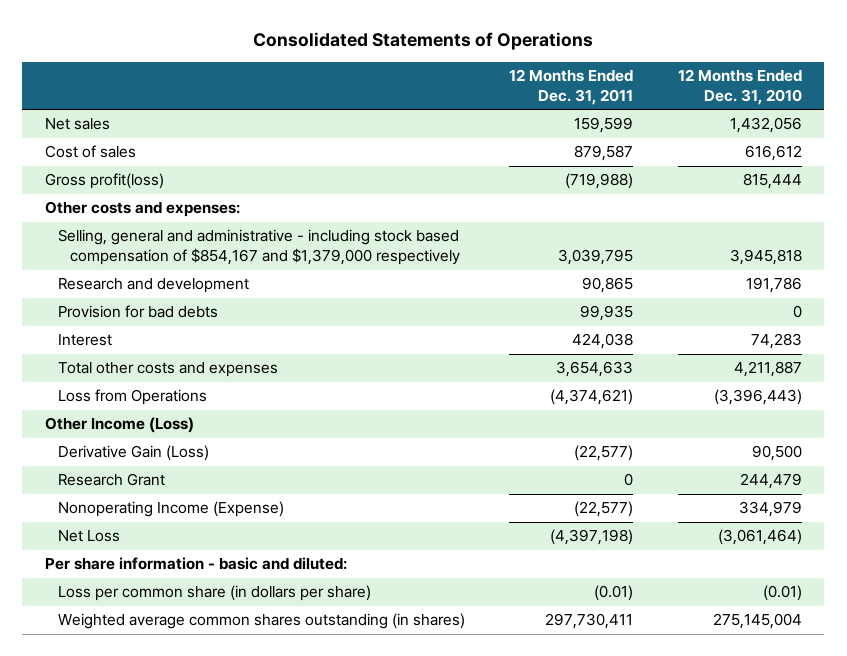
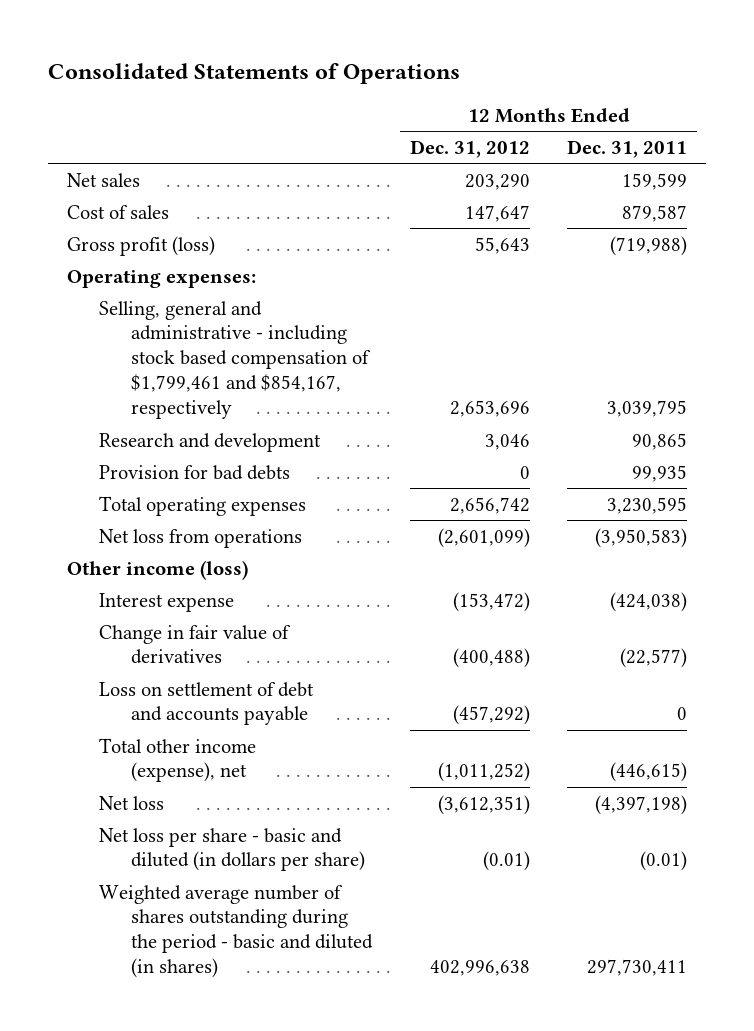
- | 12 Months Ended Dec. 31, 2011 | 12 Months Ended Dec. 31, 2010
+ | 12 Months Ended Dec. 31, 2012 | 12 Months Ended Dec. 31, 2011
- Gross profit(loss) | (719,988) | 815,444
- Other costs and expenses:
- Selling, general and administrative - including stock based compensation of $854,167 and $1,379,000 respectively | 3,039,795 | 3,945,818
+ Gross profit (loss) | 55,643 | (719,988)
+ Operating expenses:
+ Selling, general and administrative - including stock based compensation of $1,799,461 and $854,167, respectively | 2,653,696 | 3,039,795
- Interest | 424,038 | 74,283
- Total other costs and expenses | 3,654,633 | 4,211,887
- Loss from Operations | (4,374,621) | (3,396,443)
- Other Income (Loss)
- Derivative Gain (Loss) | (22,577) | 90,500
- Research Grant | 0 | 244,479
- Nonoperating Income (Expense) | (22,577) | 334,979
- Net Loss | (4,397,198) | (3,061,464)
- Per share information - basic and diluted:
- Loss per common share (in dollars per share) | (0.01) | (0.01)
- Weighted average common shares outstanding (in shares) | 297,730,411 | 275,145,004
+ Total operating expenses | 2,656,742 | 3,230,595
+ Net loss from operations | (2,601,099) | (3,950,583)
+ Other income (loss)
+ Interest expense | (153,472) | (424,038)
+ Change in fair value of derivatives | (400,488) | (22,577)
+ Loss on settlement of debt and accounts payable | (457,292) | 0
+ Total other income (expense), net | (1,011,252) | (446,615)
+ Net loss | (3,612,351) | (4,397,198)
+ Net loss per share - basic and diluted (in dollars per share) | (0.01) | (0.01)
+ Weighted average number of shares outstanding during the period - basic and diluted (in shares) | 402,996,638 | 297,730,411

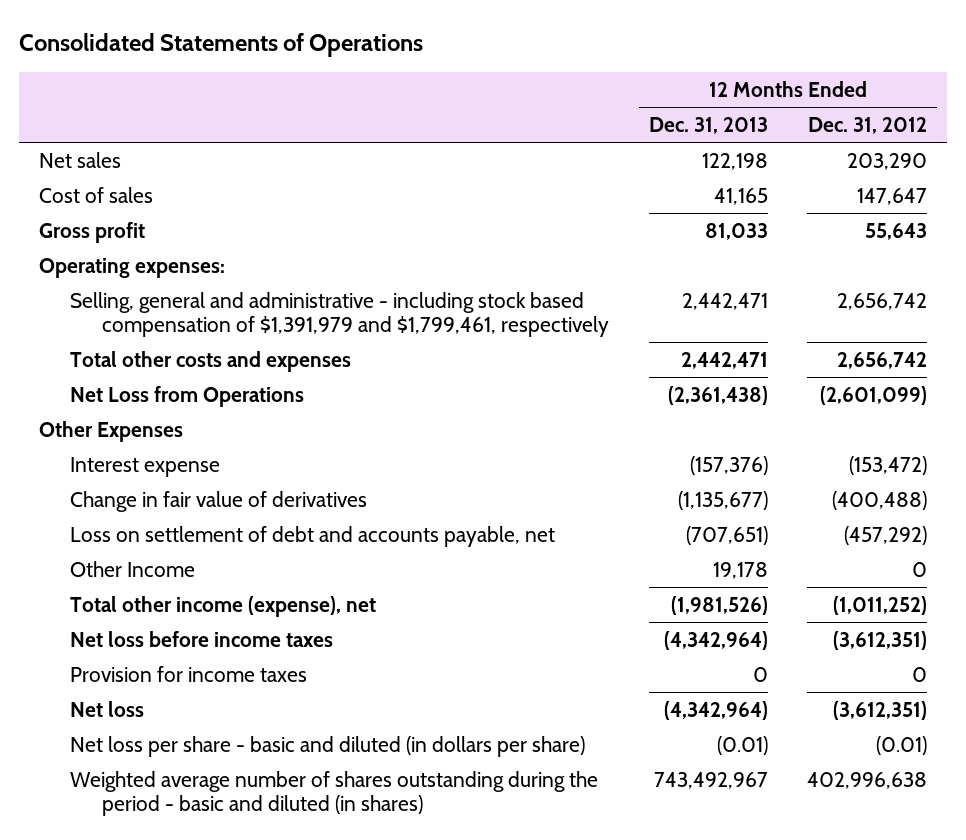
- | 12 Months Ended Dec. 31, 2012 | 12 Months Ended Dec. 31, 2011
+ | 12 Months Ended Dec. 31, 2013 | 12 Months Ended Dec. 31, 2012
- Gross profit (loss) | 55,643 | (719,988)
+ Gross profit | 81,033 | 55,643
- Selling, general and administrative - including stock based compensation of $1,799,461 and $854,167, respectively | 2,653,696 | 3,039,795
- Research and development | 3,046 | 90,865
- Provision for bad debts | 0 | 99,935
- Total operating expenses | 2,656,742 | 3,230,595
- Net loss from operations | (2,601,099) | (3,950,583)
- Other income (loss)
+ Selling, general and administrative - including stock based compensation of $1,391,979 and $1,799,461, respectively | 2,442,471 | 2,656,742
+ Total other costs and expenses | 2,442,471 | 2,656,742
+ Net Loss from Operations | (2,361,438) | (2,601,099)
+ Other Expenses
- Loss on settlement of debt and accounts payable | (457,292) | 0
+ Loss on settlement of debt and accounts payable, net | (707,651) | (457,292)
+ Other Income | 19,178 | 0
+ Net loss before income taxes | (4,342,964) | (3,612,351)
+ Provision for income taxes | 0 | 0

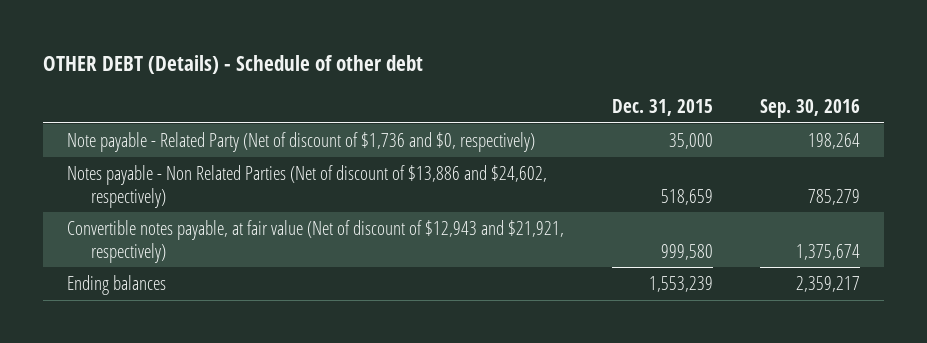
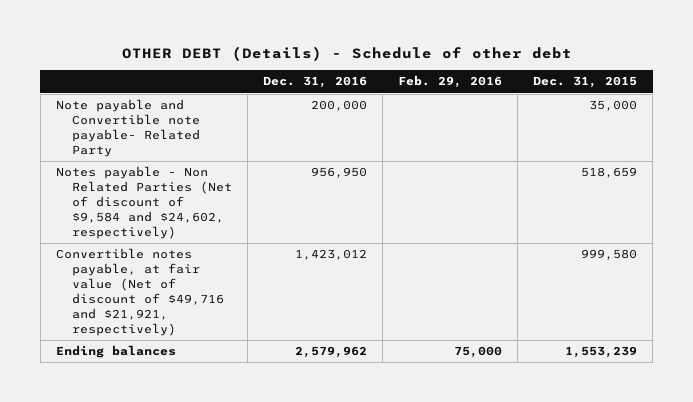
- | Dec. 31, 2015 | Sep. 30, 2016
+ | Dec. 31, 2016 | Feb. 29, 2016 | Dec. 31, 2015
- Note payable - Related Party (Net of discount of $1,736 and $0, respectively) | 35,000 | 198,264
- Notes payable - Non Related Parties (Net of discount of $13,886 and $24,602, respectively) | 518,659 | 785,279
- Convertible notes payable, at fair value (Net of discount of $12,943 and $21,921, respectively) | 999,580 | 1,375,674
+ Note payable and Convertible note payable- Related Party | 200,000 | | 35,000
+ Notes payable - Non Related Parties (Net of discount of $9,584 and $24,602, respectively) | 956,950 | | 518,659
+ Convertible notes payable, at fair value (Net of discount of $49,716 and $21,921, respectively) | 1,423,012 | | 999,580

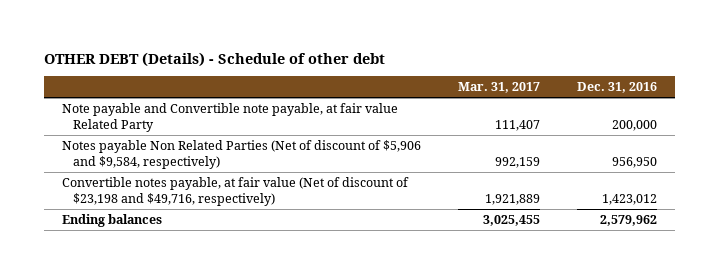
- | Dec. 31, 2016 | Feb. 29, 2016 | Dec. 31, 2015
+ | Mar. 31, 2017 | Dec. 31, 2016
- Note payable and Convertible note payable- Related Party | 200,000 | | 35,000
- Notes payable - Non Related Parties (Net of discount of $9,584 and $24,602, respectively) | 956,950 | | 518,659
- Convertible notes payable, at fair value (Net of discount of $49,716 and $21,921, respectively) | 1,423,012 | | 999,580
+ Note payable and Convertible note payable, at fair value Related Party | 111,407 | 200,000
+ Notes payable Non Related Parties (Net of discount of $5,906 and $9,584, respectively) | 992,159 | 956,950
+ Convertible notes payable, at fair value (Net of discount of $23,198 and $49,716, respectively) | 1,921,889 | 1,423,012

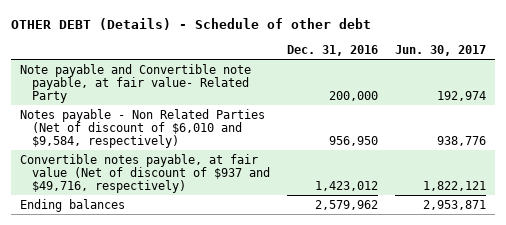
- | Mar. 31, 2017 | Dec. 31, 2016
+ | Dec. 31, 2016 | Jun. 30, 2017
- Note payable and Convertible note payable, at fair value Related Party | 111,407 | 200,000
- Notes payable Non Related Parties (Net of discount of $5,906 and $9,584, respectively) | 992,159 | 956,950
- Convertible notes payable, at fair value (Net of discount of $23,198 and $49,716, respectively) | 1,921,889 | 1,423,012
+ Note payable and Convertible note payable, at fair value- Related Party | 200,000 | 192,974
+ Notes payable - Non Related Parties (Net of discount of $6,010 and $9,584, respectively) | 956,950 | 938,776
+ Convertible notes payable, at fair value (Net of discount of $937 and $49,716, respectively) | 1,423,012 | 1,822,121

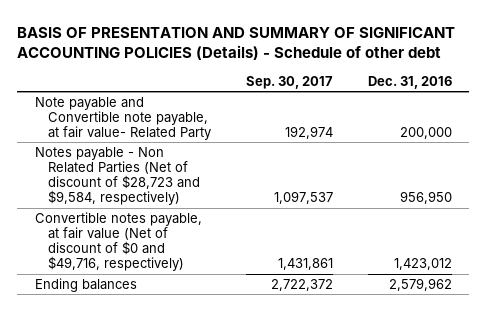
- OTHER DEBT (Details) - Schedule of other debt
+ BASIS OF PRESENTATION AND SUMMARY OF SIGNIFICANT ACCOUNTING POLICIES (Details) - Schedule of other debt
- | Dec. 31, 2016 | Jun. 30, 2017
+ | Sep. 30, 2017 | Dec. 31, 2016
- Notes payable - Non Related Parties (Net of discount of $6,010 and $9,584, respectively) | 956,950 | 938,776
- Convertible notes payable, at fair value (Net of discount of $937 and $49,716, respectively) | 1,423,012 | 1,822,121
+ Notes payable - Non Related Parties (Net of discount of $28,723 and $9,584, respectively) | 1,097,537 | 956,950
+ Convertible notes payable, at fair value (Net of discount of $0 and $49,716, respectively) | 1,431,861 | 1,423,012

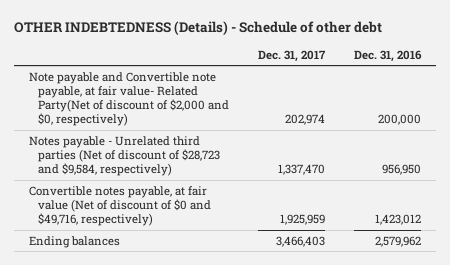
- BASIS OF PRESENTATION AND SUMMARY OF SIGNIFICANT ACCOUNTING POLICIES (Details) - Schedule of other debt
+ OTHER INDEBTEDNESS (Details) - Schedule of other debt
- | Sep. 30, 2017 | Dec. 31, 2016
+ | Dec. 31, 2017 | Dec. 31, 2016
- Note payable and Convertible note payable, at fair value- Related Party | 192,974 | 200,000
- Notes payable - Non Related Parties (Net of discount of $28,723 and $9,584, respectively) | 1,097,537 | 956,950
+ Note payable and Convertible note payable, at fair value- Related Party(Net of discount of $2,000 and $0, respectively) | 202,974 | 200,000
+ Notes payable - Unrelated third parties (Net of discount of $28,723 and $9,584, respectively) | 1,337,470 | 956,950

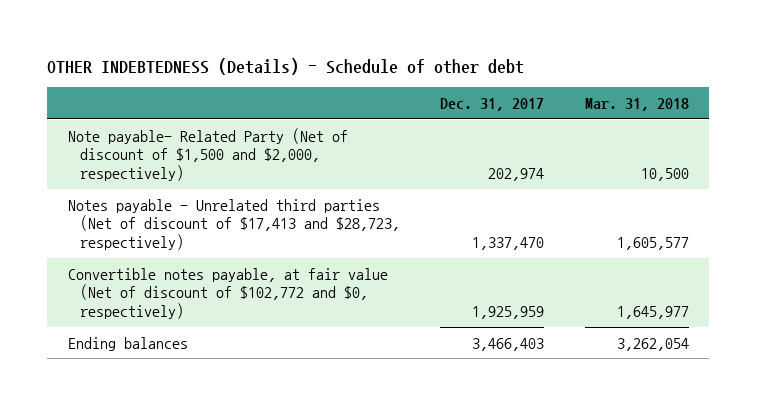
- | Dec. 31, 2017 | Dec. 31, 2016
+ | Dec. 31, 2017 | Mar. 31, 2018
- Note payable and Convertible note payable, at fair value- Related Party(Net of discount of $2,000 and $0, respectively) | 202,974 | 200,000
- Notes payable - Unrelated third parties (Net of discount of $28,723 and $9,584, respectively) | 1,337,470 | 956,950
- Convertible notes payable, at fair value (Net of discount of $0 and $49,716, respectively) | 1,925,959 | 1,423,012
+ Note payable- Related Party (Net of discount of $1,500 and $2,000, respectively) | 202,974 | 10,500
+ Notes payable - Unrelated third parties (Net of discount of $17,413 and $28,723, respectively) | 1,337,470 | 1,605,577
+ Convertible notes payable, at fair value (Net of discount of $102,772 and $0, respectively) | 1,925,959 | 1,645,977

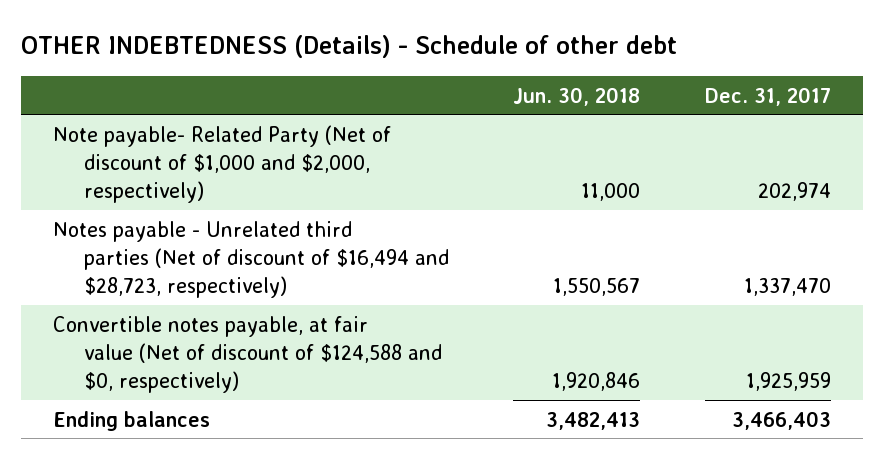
- | Dec. 31, 2017 | Mar. 31, 2018
+ | Jun. 30, 2018 | Dec. 31, 2017
- Note payable- Related Party (Net of discount of $1,500 and $2,000, respectively) | 202,974 | 10,500
- Notes payable - Unrelated third parties (Net of discount of $17,413 and $28,723, respectively) | 1,337,470 | 1,605,577
- Convertible notes payable, at fair value (Net of discount of $102,772 and $0, respectively) | 1,925,959 | 1,645,977
+ Note payable- Related Party (Net of discount of $1,000 and $2,000, respectively) | 11,000 | 202,974
+ Notes payable - Unrelated third parties (Net of discount of $16,494 and $28,723, respectively) | 1,550,567 | 1,337,470
+ Convertible notes payable, at fair value (Net of discount of $124,588 and $0, respectively) | 1,920,846 | 1,925,959

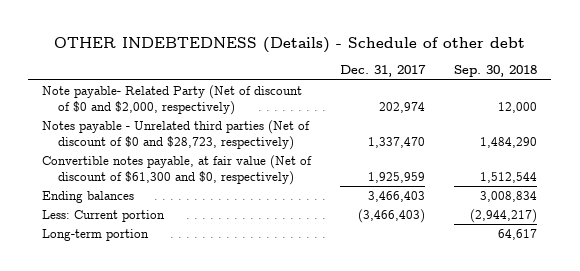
- | Jun. 30, 2018 | Dec. 31, 2017
+ | Dec. 31, 2017 | Sep. 30, 2018
- Note payable- Related Party (Net of discount of $1,000 and $2,000, respectively) | 11,000 | 202,974
- Notes payable - Unrelated third parties (Net of discount of $16,494 and $28,723, respectively) | 1,550,567 | 1,337,470
- Convertible notes payable, at fair value (Net of discount of $124,588 and $0, respectively) | 1,920,846 | 1,925,959
+ Note payable- Related Party (Net of discount of $0 and $2,000, respectively) | 202,974 | 12,000
+ Notes payable - Unrelated third parties (Net of discount of $0 and $28,723, respectively) | 1,337,470 | 1,484,290
+ Convertible notes payable, at fair value (Net of discount of $61,300 and $0, respectively) | 1,925,959 | 1,512,544
+ Less: Current portion | (3,466,403) | (2,944,217)
+ Long-term portion | | 64,617

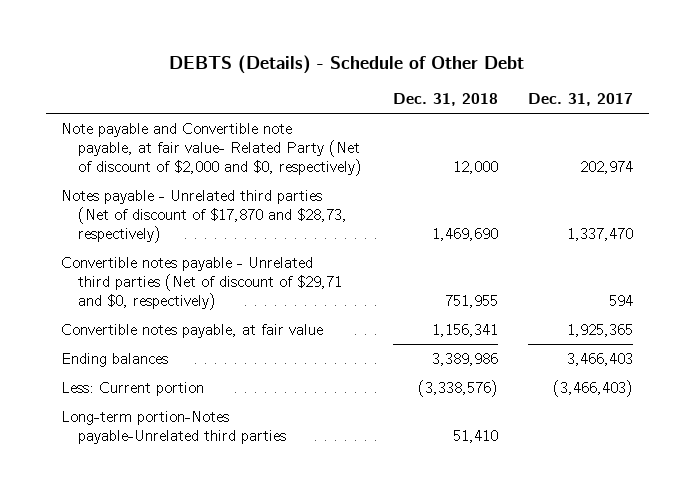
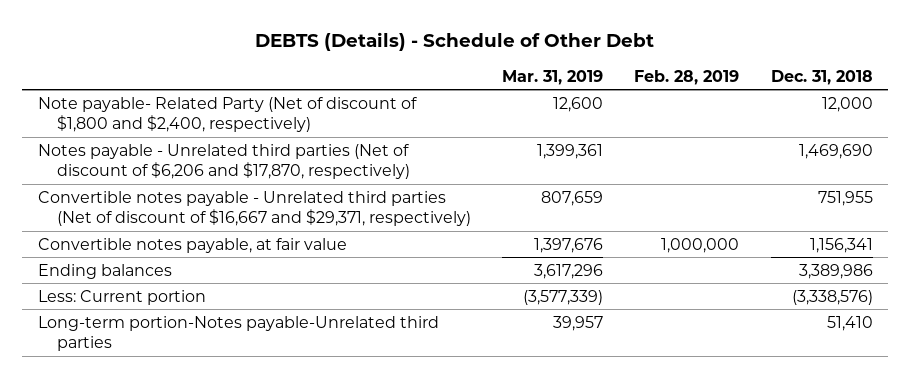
- | Dec. 31, 2018 | Dec. 31, 2017
+ | Mar. 31, 2019 | Feb. 28, 2019 | Dec. 31, 2018
- Note payable and Convertible note payable, at fair value- Related Party (Net of discount of $2,000 and $0, respectively) | 12,000 | 202,974
- Notes payable - Unrelated third parties (Net of discount of $17,870 and $28,73, respectively) | 1,469,690 | 1,337,470
- Convertible notes payable - Unrelated third parties (Net of discount of $29,71 and $0, respectively) | 751,955 | 594
+ Note payable- Related Party (Net of discount of $1,800 and $2,400, respectively) | 12,600 | | 12,000
+ Notes payable - Unrelated third parties (Net of discount of $6,206 and $17,870, respectively) | 1,399,361 | | 1,469,690
+ Convertible notes payable - Unrelated third parties (Net of discount of $16,667 and $29,371, respectively) | 807,659 | | 751,955

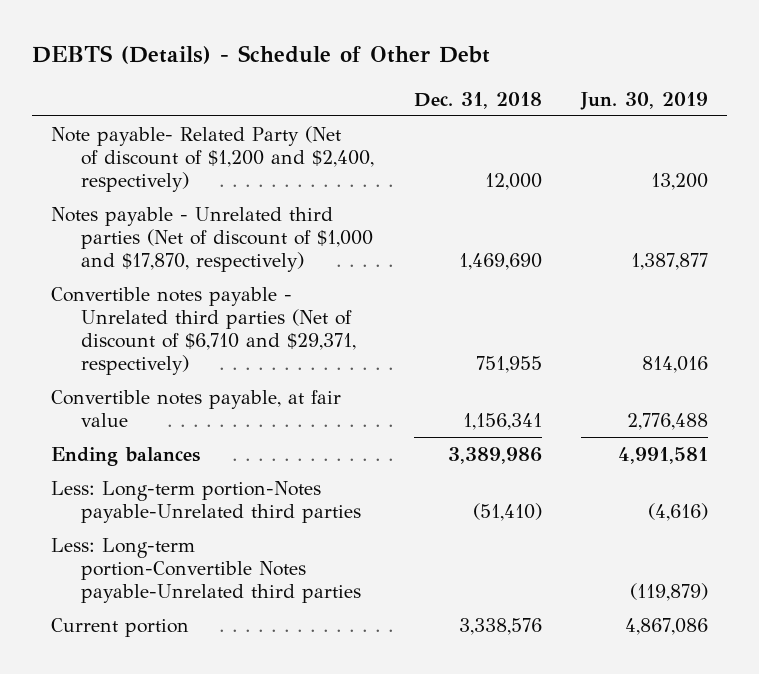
- | Mar. 31, 2019 | Feb. 28, 2019 | Dec. 31, 2018
+ | Dec. 31, 2018 | Jun. 30, 2019
- Note payable- Related Party (Net of discount of $1,800 and $2,400, respectively) | 12,600 | | 12,000
- Notes payable - Unrelated third parties (Net of discount of $6,206 and $17,870, respectively) | 1,399,361 | | 1,469,690
- Convertible notes payable - Unrelated third parties (Net of discount of $16,667 and $29,371, respectively) | 807,659 | | 751,955
+ Note payable- Related Party (Net of discount of $1,200 and $2,400, respectively) | 12,000 | 13,200
+ Notes payable - Unrelated third parties (Net of discount of $1,000 and $17,870, respectively) | 1,469,690 | 1,387,877
+ Convertible notes payable - Unrelated third parties (Net of discount of $6,710 and $29,371, respectively) | 751,955 | 814,016
- Less: Current portion | (3,577,339) | | (3,338,576)
- Long-term portion-Notes payable-Unrelated third parties | 39,957 | | 51,410
+ Less: Long-term portion-Notes payable-Unrelated third parties | (51,410) | (4,616)
+ Less: Long-term portion-Convertible Notes payable-Unrelated third parties | | (119,879)
+ Current portion | 3,338,576 | 4,867,086

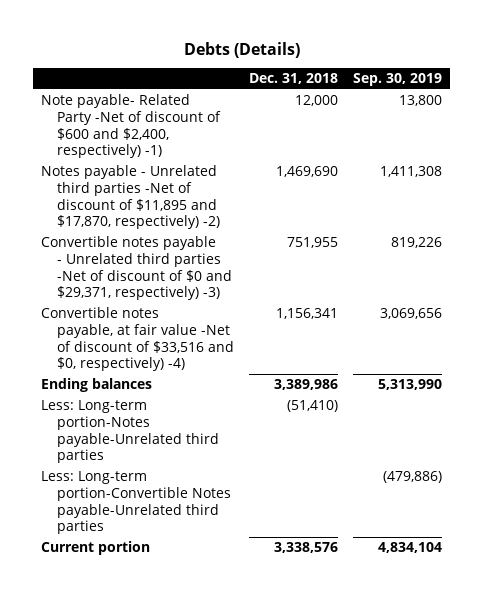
- DEBTS (Details) - Schedule of Other Debt
+ Debts (Details)
- | Dec. 31, 2018 | Jun. 30, 2019
+ | Dec. 31, 2018 | Sep. 30, 2019
- Note payable- Related Party (Net of discount of $1,200 and $2,400, respectively) | 12,000 | 13,200
- Notes payable - Unrelated third parties (Net of discount of $1,000 and $17,870, respectively) | 1,469,690 | 1,387,877
- Convertible notes payable - Unrelated third parties (Net of discount of $6,710 and $29,371, respectively) | 751,955 | 814,016
- Convertible notes payable, at fair value | 1,156,341 | 2,776,488
+ Note payable- Related Party -Net of discount of $600 and $2,400, respectively) -1) | 12,000 | 13,800
+ Notes payable - Unrelated third parties -Net of discount of $11,895 and $17,870, respectively) -2) | 1,469,690 | 1,411,308
+ Convertible notes payable - Unrelated third parties -Net of discount of $0 and $29,371, respectively) -3) | 751,955 | 819,226
+ Convertible notes payable, at fair value -Net of discount of $33,516 and $0, respectively) -4) | 1,156,341 | 3,069,656

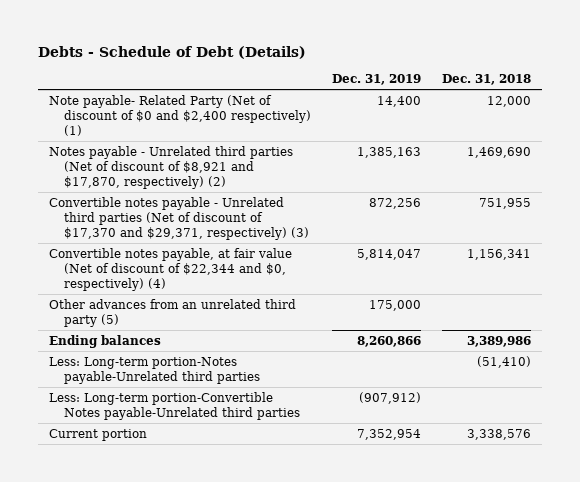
- Debts (Details)
+ Debts - Schedule of Debt (Details)
- | Dec. 31, 2018 | Sep. 30, 2019
+ | Dec. 31, 2019 | Dec. 31, 2018
- Note payable- Related Party -Net of discount of $600 and $2,400, respectively) -1) | 12,000 | 13,800
- Notes payable - Unrelated third parties -Net of discount of $11,895 and $17,870, respectively) -2) | 1,469,690 | 1,411,308
- Convertible notes payable - Unrelated third parties -Net of discount of $0 and $29,371, respectively) -3) | 751,955 | 819,226
- Convertible notes payable, at fair value -Net of discount of $33,516 and $0, respectively) -4) | 1,156,341 | 3,069,656
+ Note payable- Related Party (Net of discount of $0 and $2,400 respectively) (1) | 14,400 | 12,000
+ Notes payable - Unrelated third parties (Net of discount of $8,921 and $17,870, respectively) (2) | 1,385,163 | 1,469,690
+ Convertible notes payable - Unrelated third parties (Net of discount of $17,370 and $29,371, respectively) (3) | 872,256 | 751,955
+ Convertible notes payable, at fair value (Net of discount of $22,344 and $0, respectively) (4) | 5,814,047 | 1,156,341
+ Other advances from an unrelated third party (5) | 175,000 |

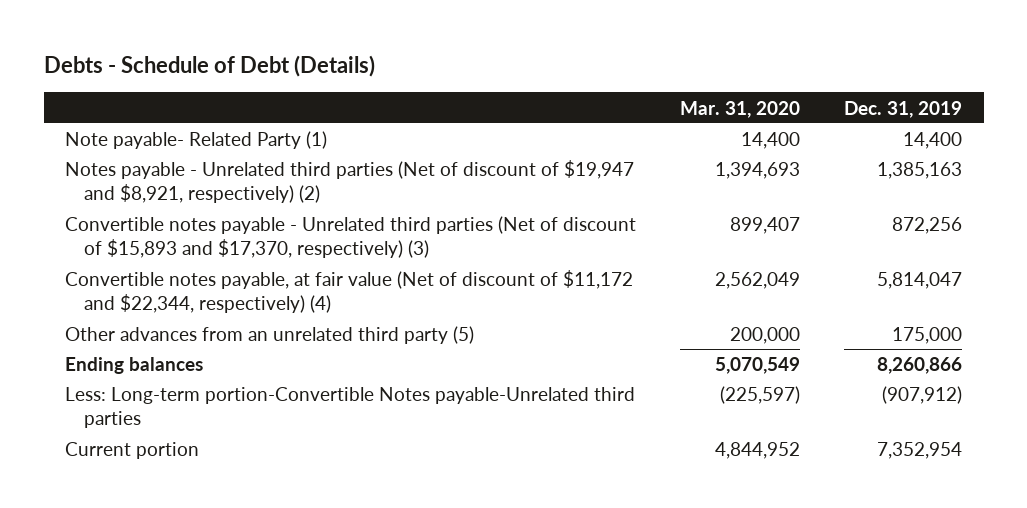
- | Dec. 31, 2019 | Dec. 31, 2018
+ | Mar. 31, 2020 | Dec. 31, 2019
- Note payable- Related Party (Net of discount of $0 and $2,400 respectively) (1) | 14,400 | 12,000
- Notes payable - Unrelated third parties (Net of discount of $8,921 and $17,870, respectively) (2) | 1,385,163 | 1,469,690
- Convertible notes payable - Unrelated third parties (Net of discount of $17,370 and $29,371, respectively) (3) | 872,256 | 751,955
- Convertible notes payable, at fair value (Net of discount of $22,344 and $0, respectively) (4) | 5,814,047 | 1,156,341
+ Note payable- Related Party (1) | 14,400 | 14,400
+ Notes payable - Unrelated third parties (Net of discount of $19,947 and $8,921, respectively) (2) | 1,394,693 | 1,385,163
+ Convertible notes payable - Unrelated third parties (Net of discount of $15,893 and $17,370, respectively) (3) | 899,407 | 872,256
+ Convertible notes payable, at fair value (Net of discount of $11,172 and $22,344, respectively) (4) | 2,562,049 | 5,814,047
- Less: Long-term portion-Notes payable-Unrelated third parties | | (51,410)

